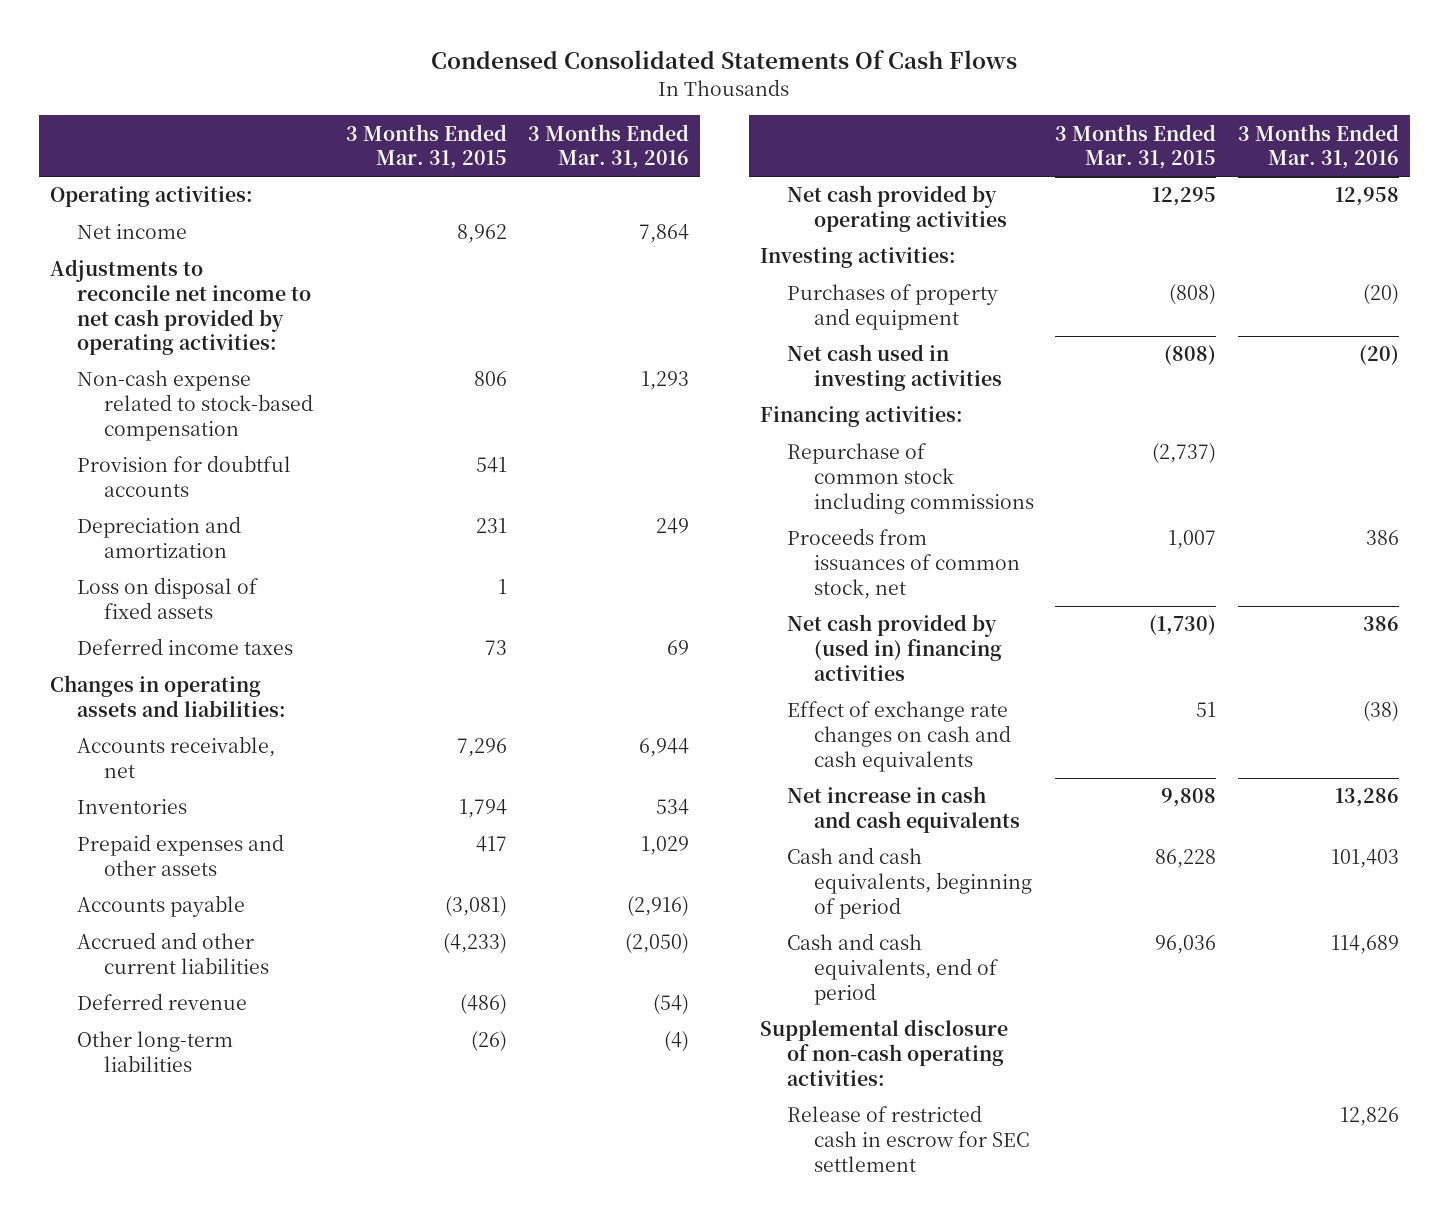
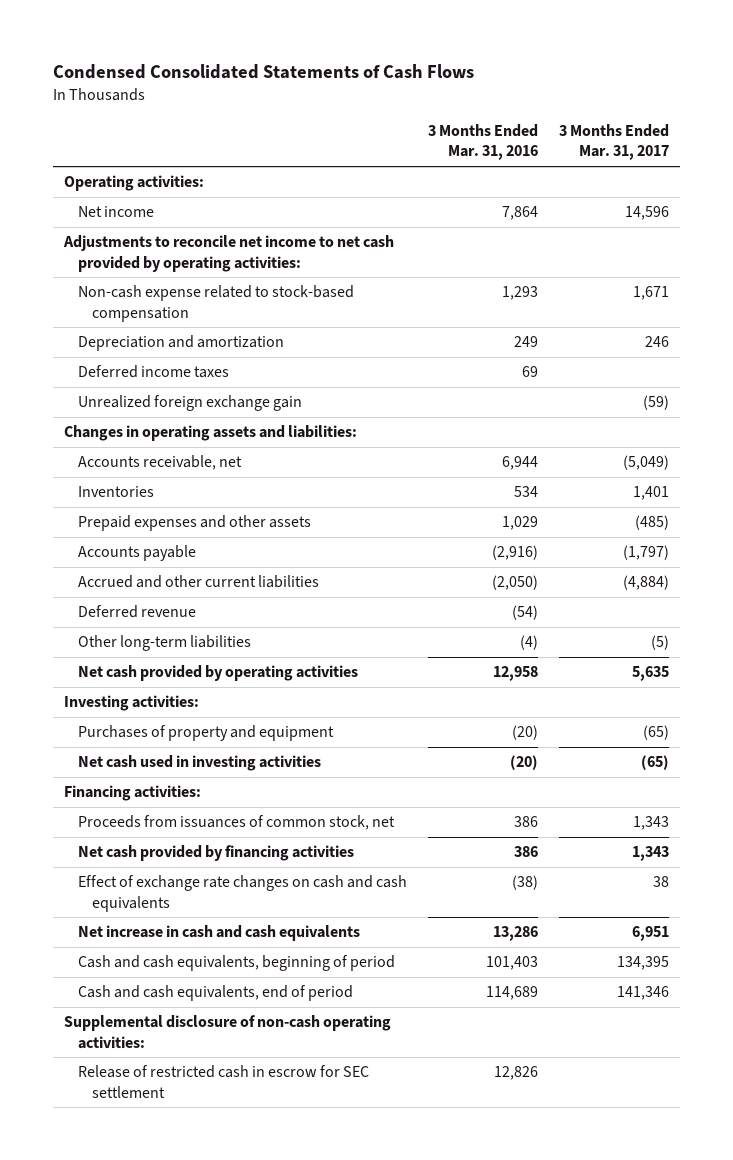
- Condensed Consolidated Statements Of Cash Flows
+ Condensed Consolidated Statements of Cash Flows
- | 3 Months Ended Mar. 31, 2015 | 3 Months Ended Mar. 31, 2016
+ | 3 Months Ended Mar. 31, 2016 | 3 Months Ended Mar. 31, 2017
- Provision for doubtful accounts | 541 |
- Loss on disposal of fixed assets | 1 |
+ Unrealized foreign exchange gain | | (59)
- Repurchase of common stock including commissions | (2,737) |
- Net cash provided by (used in) financing activities | (1,730) | 386
+ Net cash provided by financing activities | 386 | 1,343

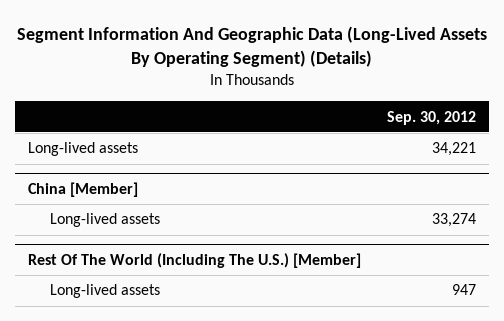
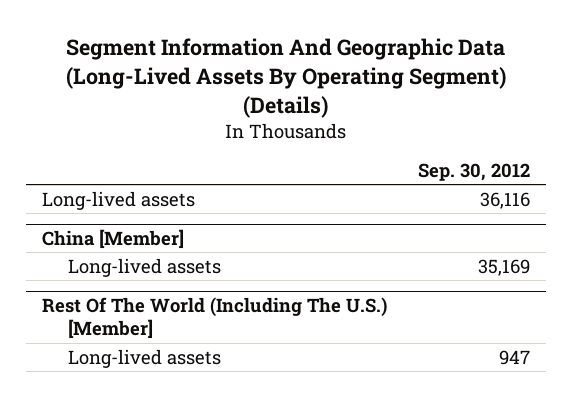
- Long-lived assets | 34,221
+ Long-lived assets | 36,116
@ China [Member]
- Long-lived assets | 33,274
+ Long-lived assets | 35,169

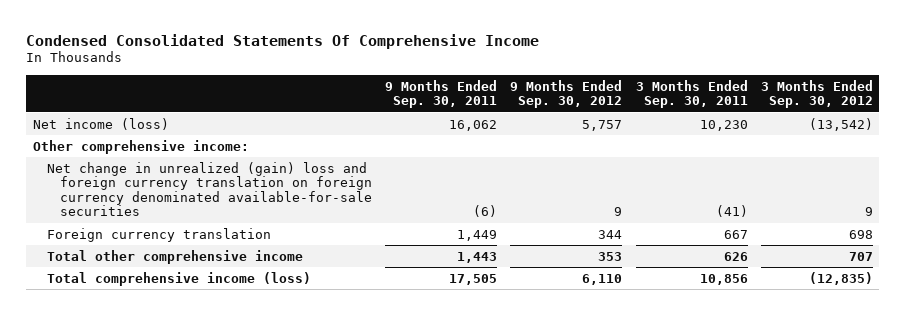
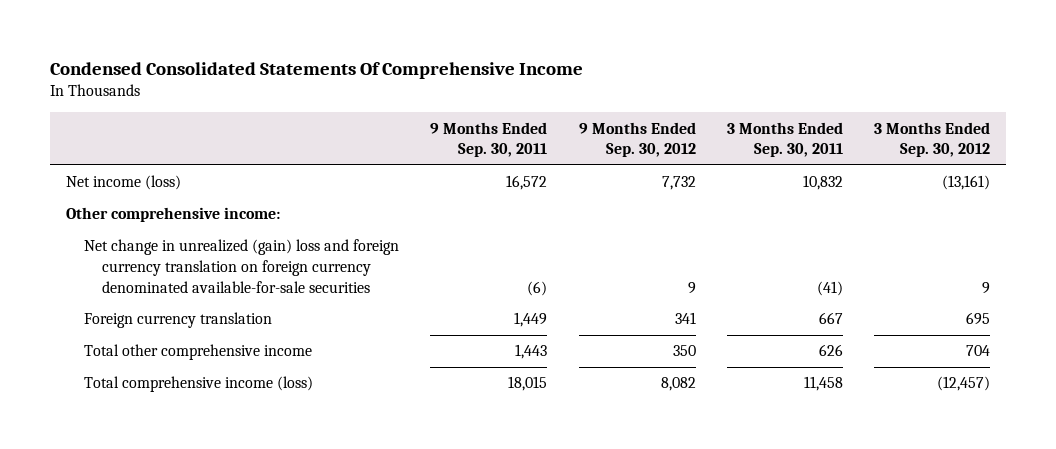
- Net income (loss) | 16,062 | 5,757 | 10,230 | (13,542)
+ Net income (loss) | 16,572 | 7,732 | 10,832 | (13,161)
- Foreign currency translation | 1,449 | 344 | 667 | 698
- Total other comprehensive income | 1,443 | 353 | 626 | 707
- Total comprehensive income (loss) | 17,505 | 6,110 | 10,856 | (12,835)
+ Foreign currency translation | 1,449 | 341 | 667 | 695
+ Total other comprehensive income | 1,443 | 350 | 626 | 704
+ Total comprehensive income (loss) | 18,015 | 8,082 | 11,458 | (12,457)

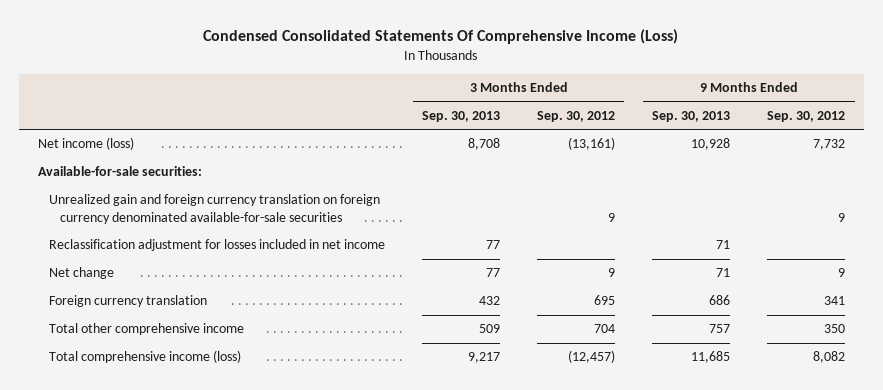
- Condensed Consolidated Statements Of Comprehensive Income
+ Condensed Consolidated Statements Of Comprehensive Income (Loss)
- | 9 Months Ended Sep. 30, 2011 | 9 Months Ended Sep. 30, 2012 | 3 Months Ended Sep. 30, 2011 | 3 Months Ended Sep. 30, 2012
+ | 3 Months Ended Sep. 30, 2013 | 3 Months Ended Sep. 30, 2012 | 9 Months Ended Sep. 30, 2013 | 9 Months Ended Sep. 30, 2012
- Other comprehensive income:
- Net change in unrealized (gain) loss and foreign currency translation on foreign currency denominated available-for-sale securities | (6) | 9 | (41) | 9
+ Available-for-sale securities:
+ Unrealized gain and foreign currency translation on foreign currency denominated available-for-sale securities | | 9 | | 9
+ Reclassification adjustment for losses included in net income | 77 | | 71 |
+ Net change | 77 | 9 | 71 | 9

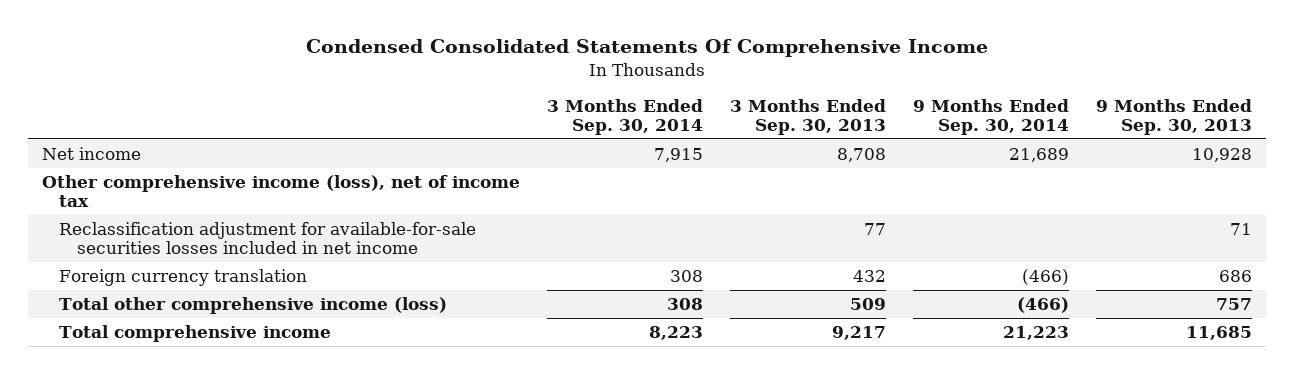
- Condensed Consolidated Statements Of Comprehensive Income (Loss)
+ Condensed Consolidated Statements Of Comprehensive Income
- | 3 Months Ended Sep. 30, 2013 | 3 Months Ended Sep. 30, 2012 | 9 Months Ended Sep. 30, 2013 | 9 Months Ended Sep. 30, 2012
+ | 3 Months Ended Sep. 30, 2014 | 3 Months Ended Sep. 30, 2013 | 9 Months Ended Sep. 30, 2014 | 9 Months Ended Sep. 30, 2013
- Net income (loss) | 8,708 | (13,161) | 10,928 | 7,732
- Available-for-sale securities:
- Unrealized gain and foreign currency translation on foreign currency denominated available-for-sale securities | | 9 | | 9
- Reclassification adjustment for losses included in net income | 77 | | 71 |
- Net change | 77 | 9 | 71 | 9
+ Net income | 7,915 | 8,708 | 21,689 | 10,928
+ Other comprehensive income (loss), net of income tax
+ Reclassification adjustment for available-for-sale securities losses included in net income | | 77 | | 71
- Total other comprehensive income | 509 | 704 | 757 | 350
- Total comprehensive income (loss) | 9,217 | (12,457) | 11,685 | 8,082
+ Total other comprehensive income (loss) | 308 | 509 | (466) | 757
+ Total comprehensive income | 8,223 | 9,217 | 21,223 | 11,685

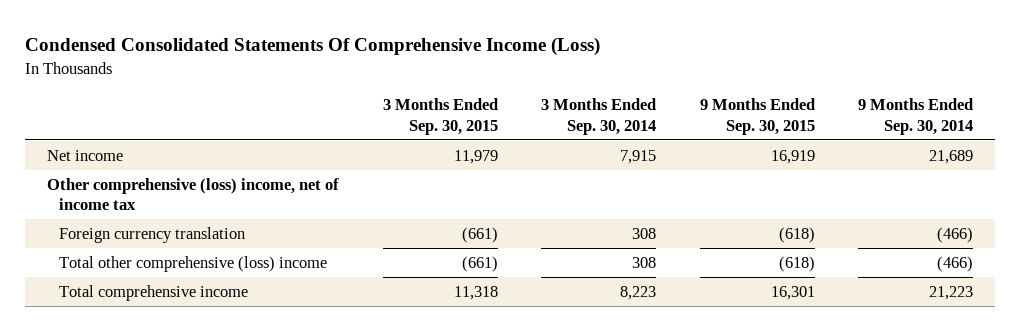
- Condensed Consolidated Statements Of Comprehensive Income
+ Condensed Consolidated Statements Of Comprehensive Income (Loss)
- | 3 Months Ended Sep. 30, 2014 | 3 Months Ended Sep. 30, 2013 | 9 Months Ended Sep. 30, 2014 | 9 Months Ended Sep. 30, 2013
+ | 3 Months Ended Sep. 30, 2015 | 3 Months Ended Sep. 30, 2014 | 9 Months Ended Sep. 30, 2015 | 9 Months Ended Sep. 30, 2014
- Other comprehensive income (loss), net of income tax
- Reclassification adjustment for available-for-sale securities losses included in net income | | 77 | | 71
+ Other comprehensive (loss) income, net of income tax
- Total other comprehensive income (loss) | 308 | 509 | (466) | 757
+ Total other comprehensive (loss) income | (661) | 308 | (618) | (466)

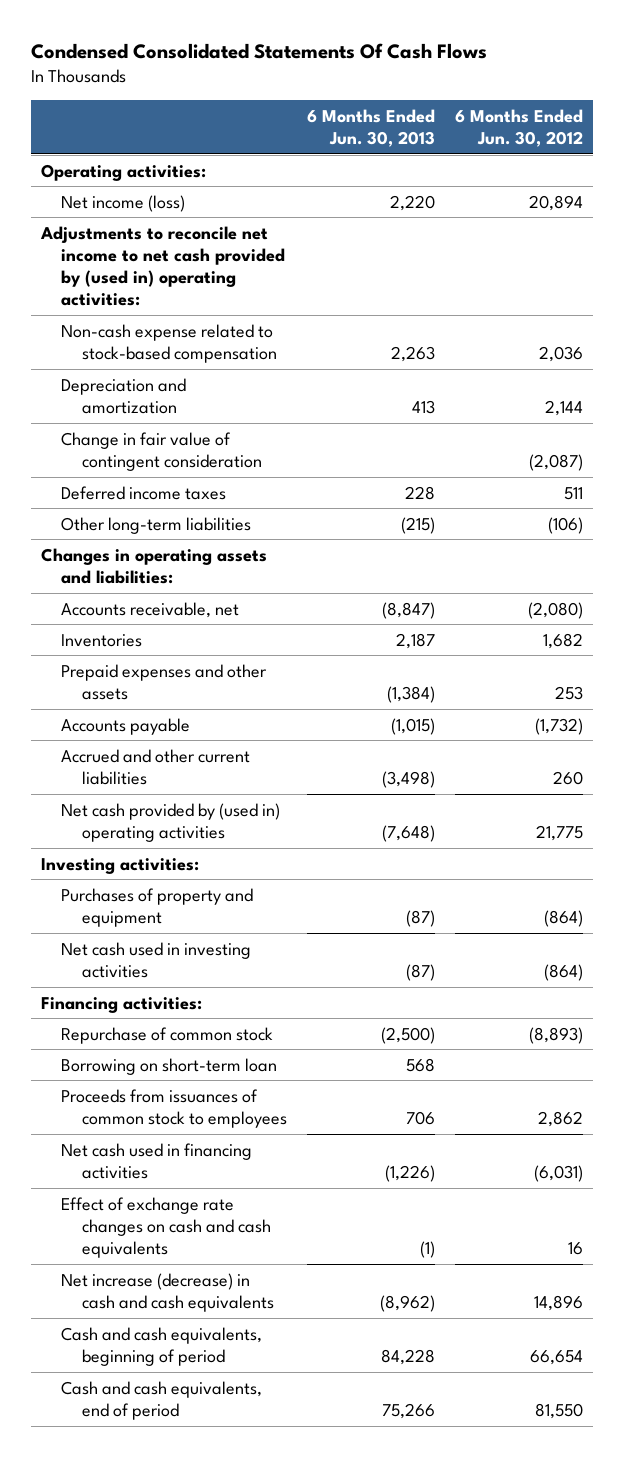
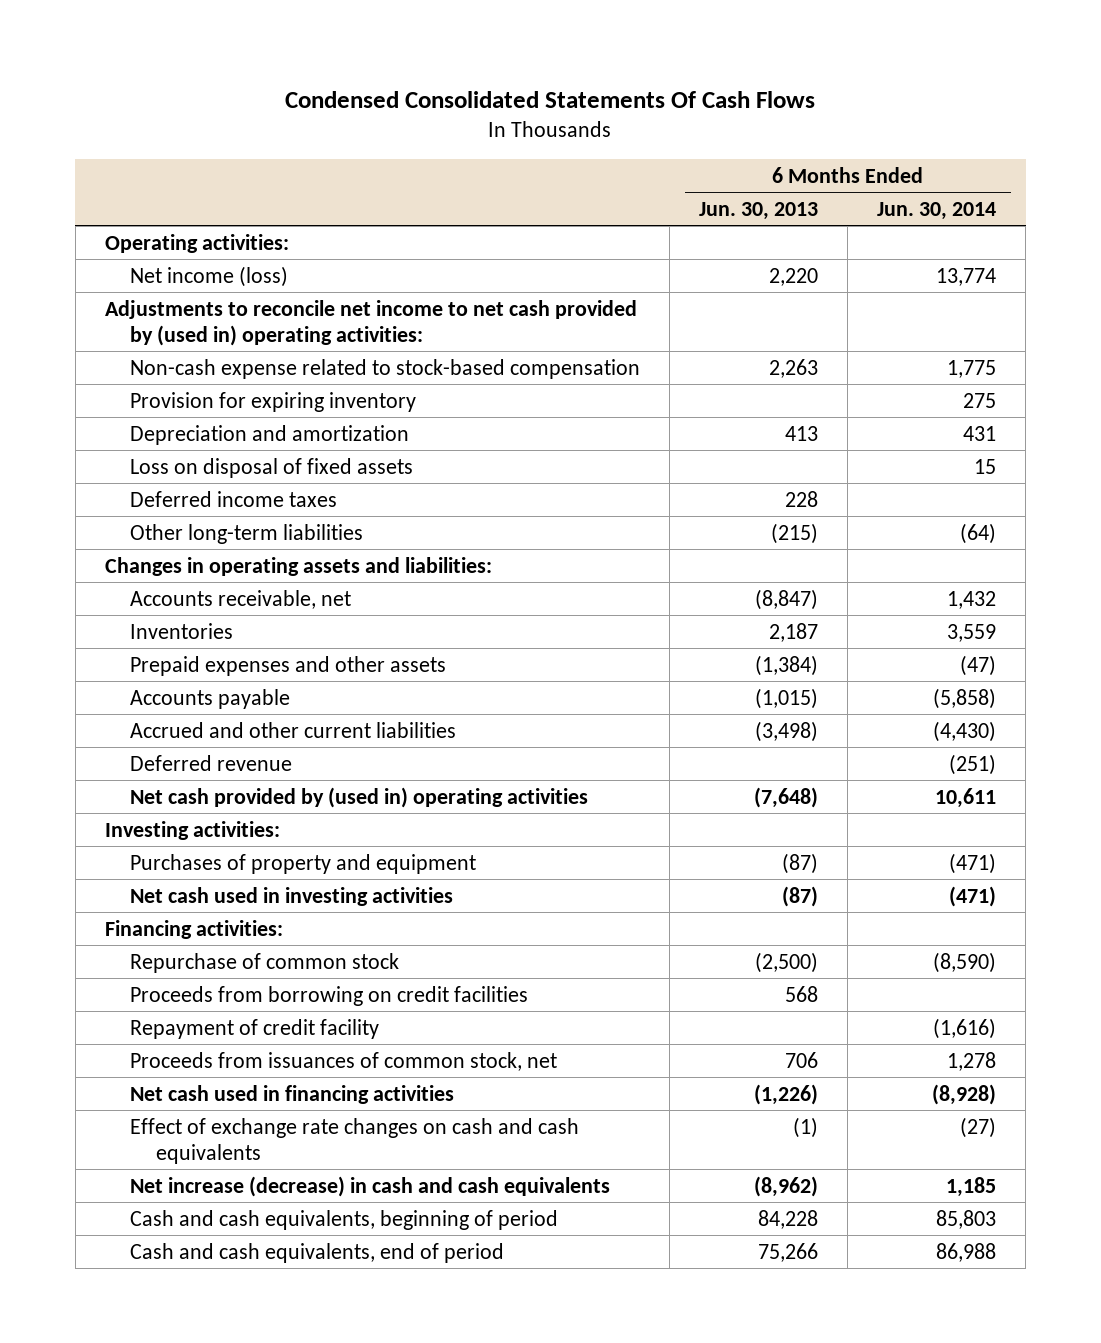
- | 6 Months Ended Jun. 30, 2013 | 6 Months Ended Jun. 30, 2012
+ | 6 Months Ended Jun. 30, 2013 | 6 Months Ended Jun. 30, 2014
+ Provision for expiring inventory | | 275
- Change in fair value of contingent consideration | | (2,087)
+ Loss on disposal of fixed assets | | 15
+ Deferred revenue | | (251)
- Borrowing on short-term loan | 568 |
- Proceeds from issuances of common stock to employees | 706 | 2,862
+ Proceeds from borrowing on credit facilities | 568 |
+ Repayment of credit facility | | (1,616)
+ Proceeds from issuances of common stock, net | 706 | 1,278

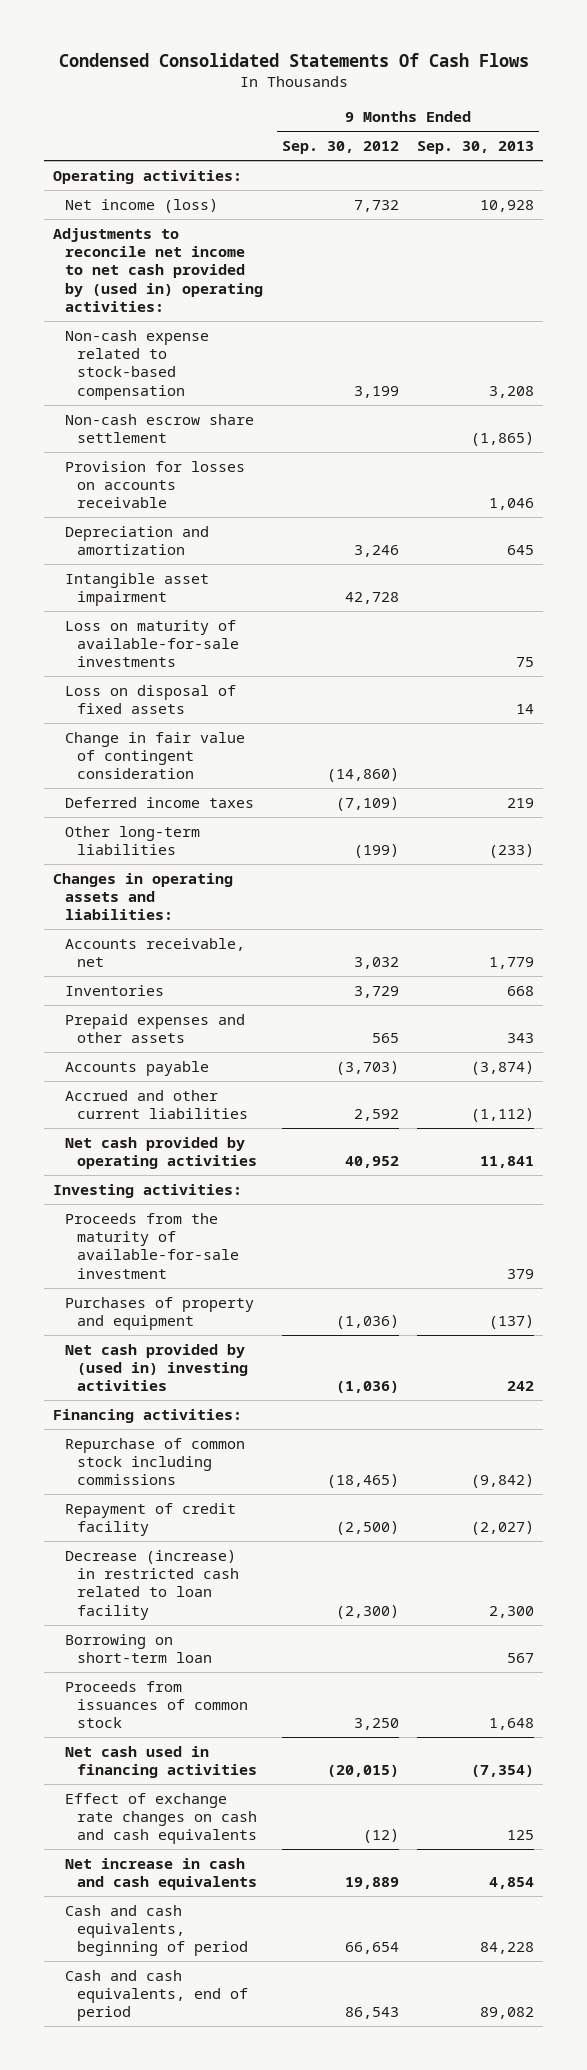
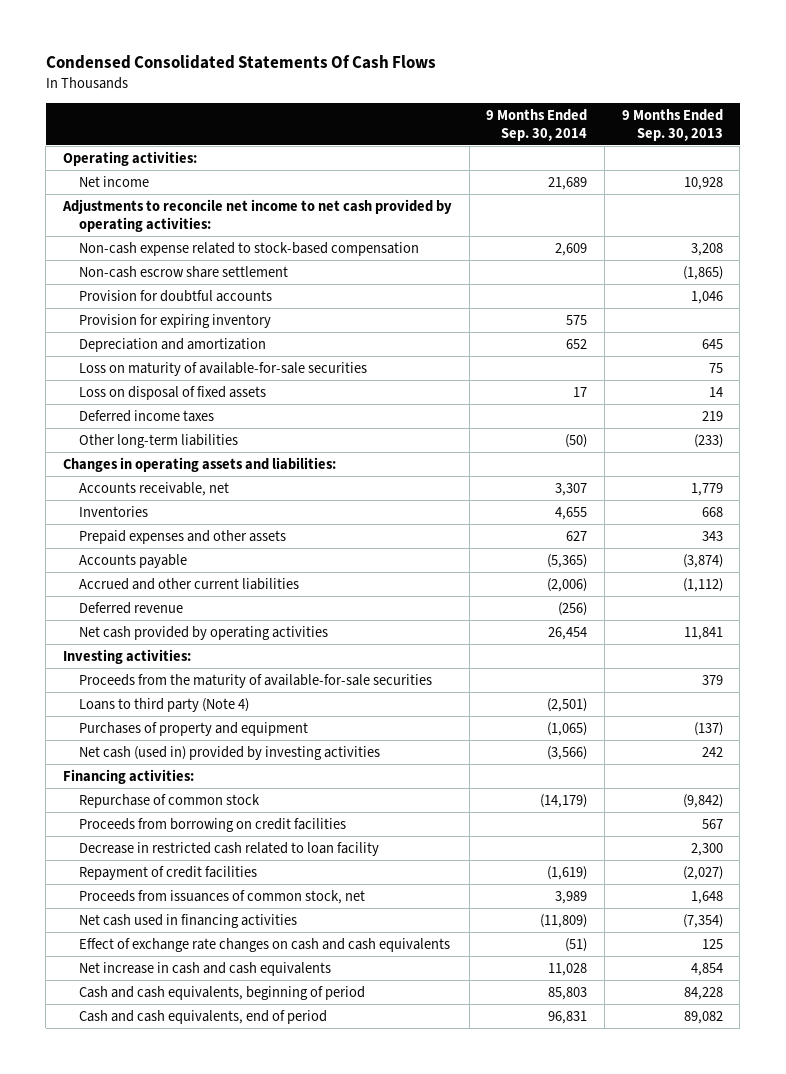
- | 9 Months Ended Sep. 30, 2012 | 9 Months Ended Sep. 30, 2013
+ | 9 Months Ended Sep. 30, 2014 | 9 Months Ended Sep. 30, 2013
- Net income (loss) | 7,732 | 10,928
- Adjustments to reconcile net income to net cash provided by (used in) operating activities:
+ Net income | 21,689 | 10,928
+ Adjustments to reconcile net income to net cash provided by operating activities:
- Provision for losses on accounts receivable | | 1,046
+ Provision for doubtful accounts | | 1,046
+ Provision for expiring inventory | 575 |
- Intangible asset impairment | 42,728 |
- Loss on maturity of available-for-sale investments | | 75
+ Loss on maturity of available-for-sale securities | | 75
- Change in fair value of contingent consideration | (14,860) |
+ Deferred revenue | (256) |
- Proceeds from the maturity of available-for-sale investment | | 379
+ Proceeds from the maturity of available-for-sale securities | | 379
+ Loans to third party (Note 4) | (2,501) |
- Net cash provided by (used in) investing activities | (1,036) | 242
+ Net cash (used in) provided by investing activities | (3,566) | 242
- Repurchase of common stock including commissions | (18,465) | (9,842)
- Repayment of credit facility | (2,500) | (2,027)
- Decrease (increase) in restricted cash related to loan facility | (2,300) | 2,300
- Borrowing on short-term loan | | 567
- Proceeds from issuances of common stock | 3,250 | 1,648
+ Repurchase of common stock | (14,179) | (9,842)
+ Proceeds from borrowing on credit facilities | | 567
+ Decrease in restricted cash related to loan facility | | 2,300
+ Repayment of credit facilities | (1,619) | (2,027)
+ Proceeds from issuances of common stock, net | 3,989 | 1,648

